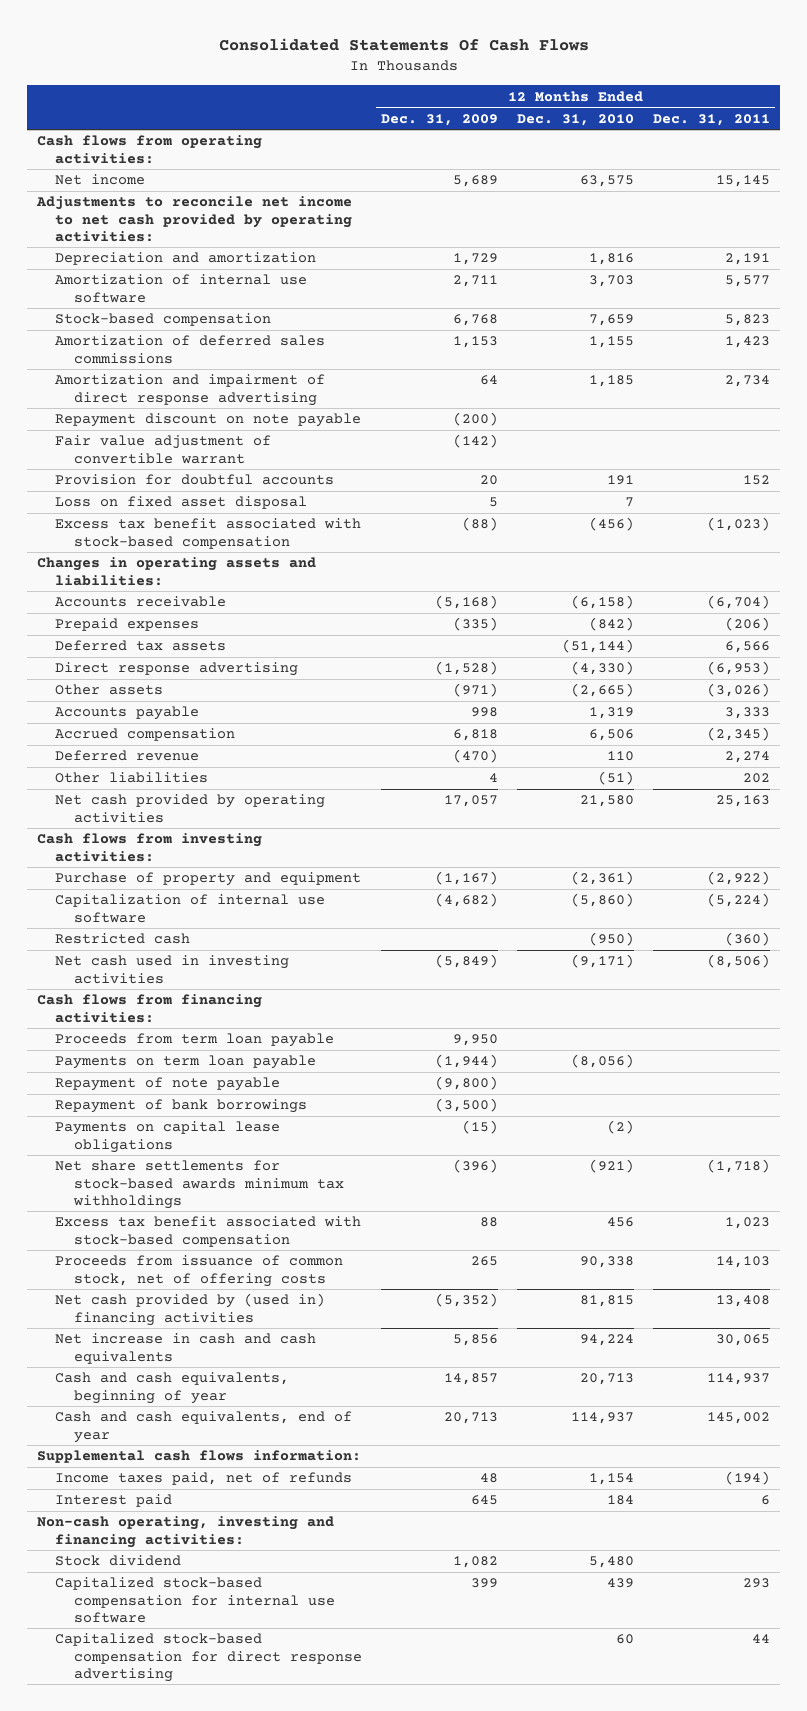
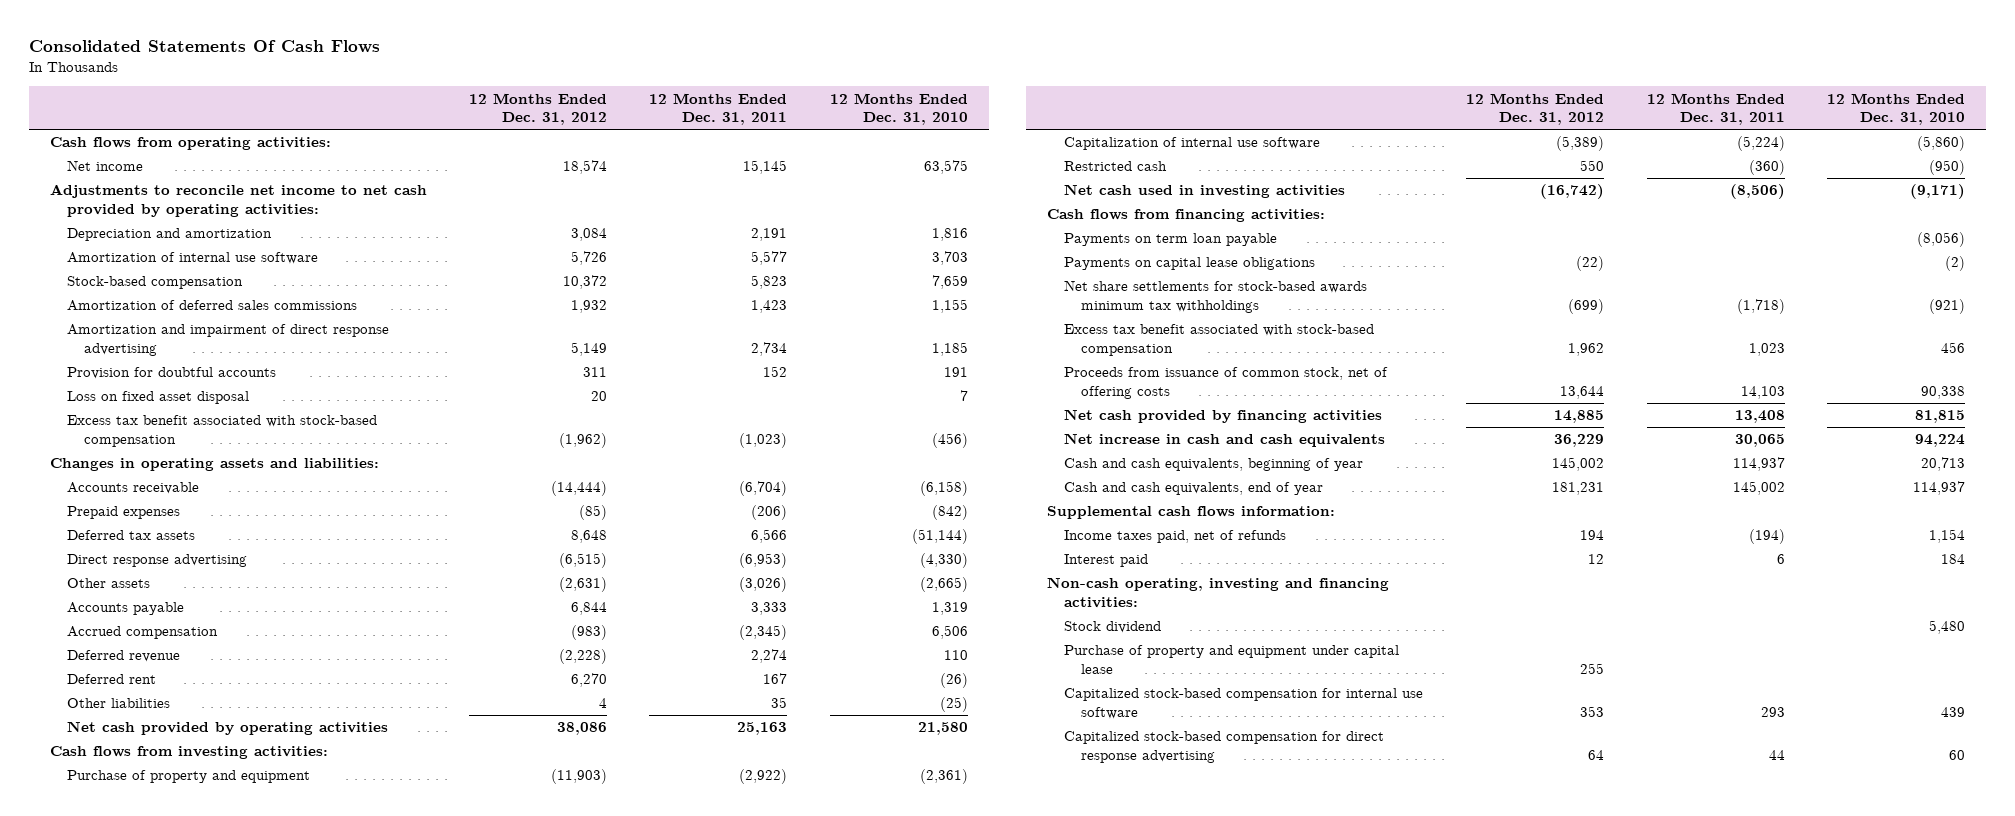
- | 12 Months Ended Dec. 31, 2009 | 12 Months Ended Dec. 31, 2010 | 12 Months Ended Dec. 31, 2011
+ | 12 Months Ended Dec. 31, 2012 | 12 Months Ended Dec. 31, 2011 | 12 Months Ended Dec. 31, 2010
- Repayment discount on note payable | (200) | |
- Fair value adjustment of convertible warrant | (142) | |
- Other liabilities | 4 | (51) | 202
+ Deferred rent | 6,270 | 167 | (26)
+ Other liabilities | 4 | 35 | (25)
- Proceeds from term loan payable | 9,950 | |
- Repayment of note payable | (9,800) | |
- Repayment of bank borrowings | (3,500) | |
- Net cash provided by (used in) financing activities | (5,352) | 81,815 | 13,408
+ Net cash provided by financing activities | 14,885 | 13,408 | 81,815
+ Purchase of property and equipment under capital lease | 255 | |

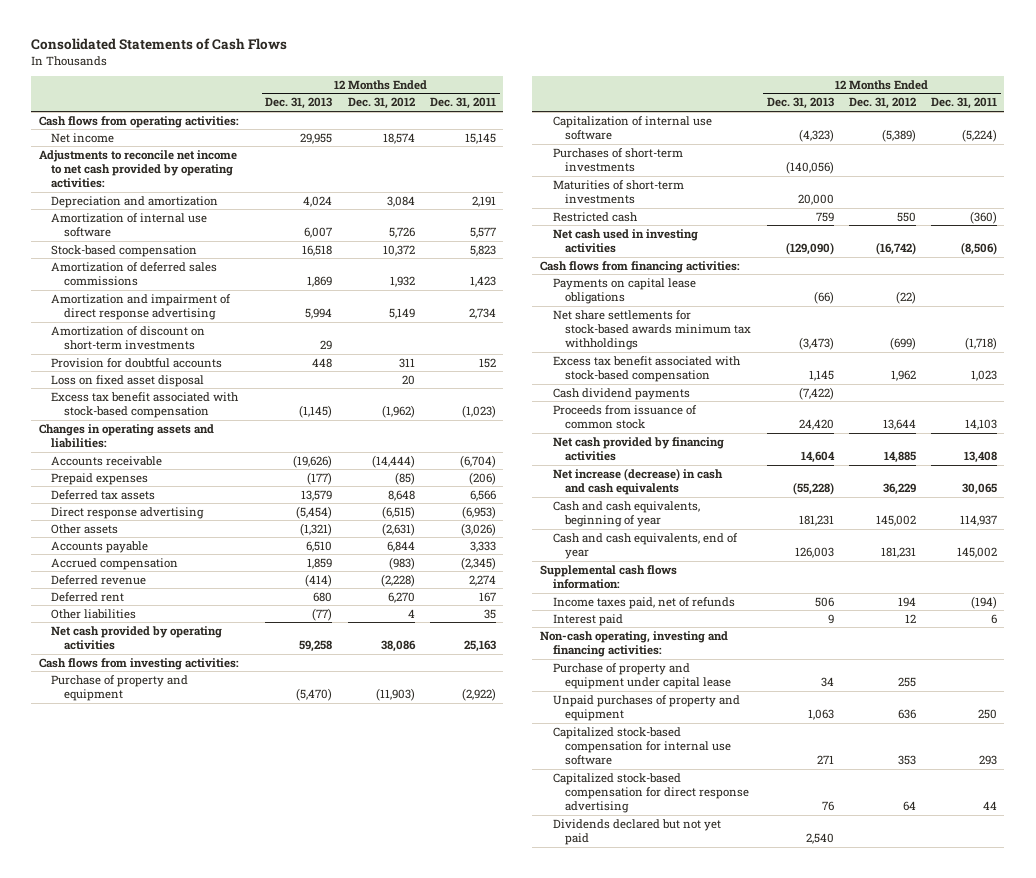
- Consolidated Statements Of Cash Flows
+ Consolidated Statements of Cash Flows
- | 12 Months Ended Dec. 31, 2012 | 12 Months Ended Dec. 31, 2011 | 12 Months Ended Dec. 31, 2010
+ | 12 Months Ended Dec. 31, 2013 | 12 Months Ended Dec. 31, 2012 | 12 Months Ended Dec. 31, 2011
+ Amortization of discount on short-term investments | 29 | |
+ Purchases of short-term investments | (140,056) | |
+ Maturities of short-term investments | 20,000 | |
- Payments on term loan payable | | | (8,056)
- Proceeds from issuance of common stock, net of offering costs | 13,644 | 14,103 | 90,338
+ Cash dividend payments | (7,422) | |
+ Proceeds from issuance of common stock | 24,420 | 13,644 | 14,103
- Net increase in cash and cash equivalents | 36,229 | 30,065 | 94,224
+ Net increase (decrease) in cash and cash equivalents | (55,228) | 36,229 | 30,065
- Stock dividend | | | 5,480
+ Unpaid purchases of property and equipment | 1,063 | 636 | 250
+ Dividends declared but not yet paid | 2,540 | |

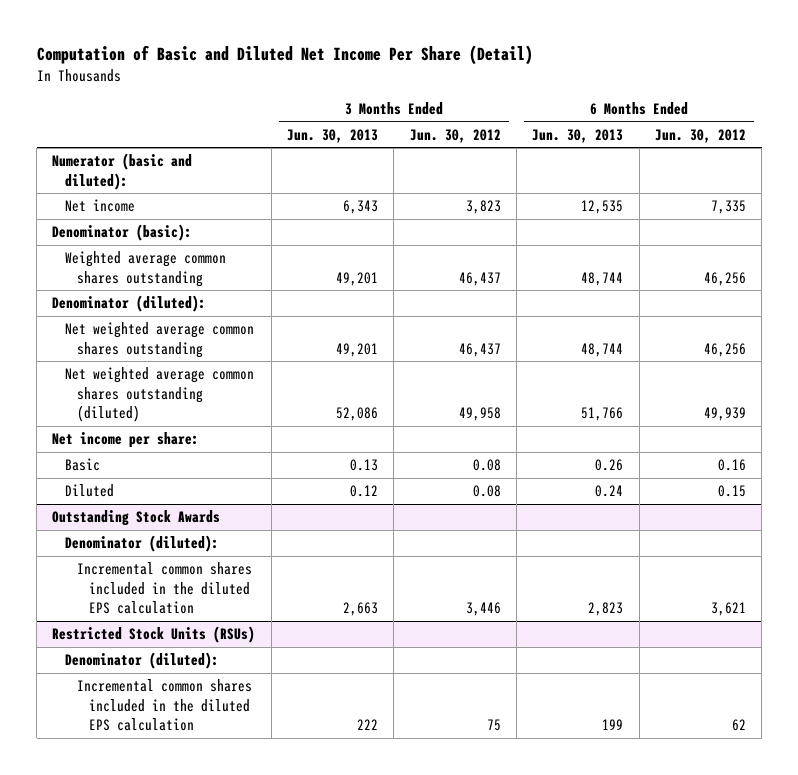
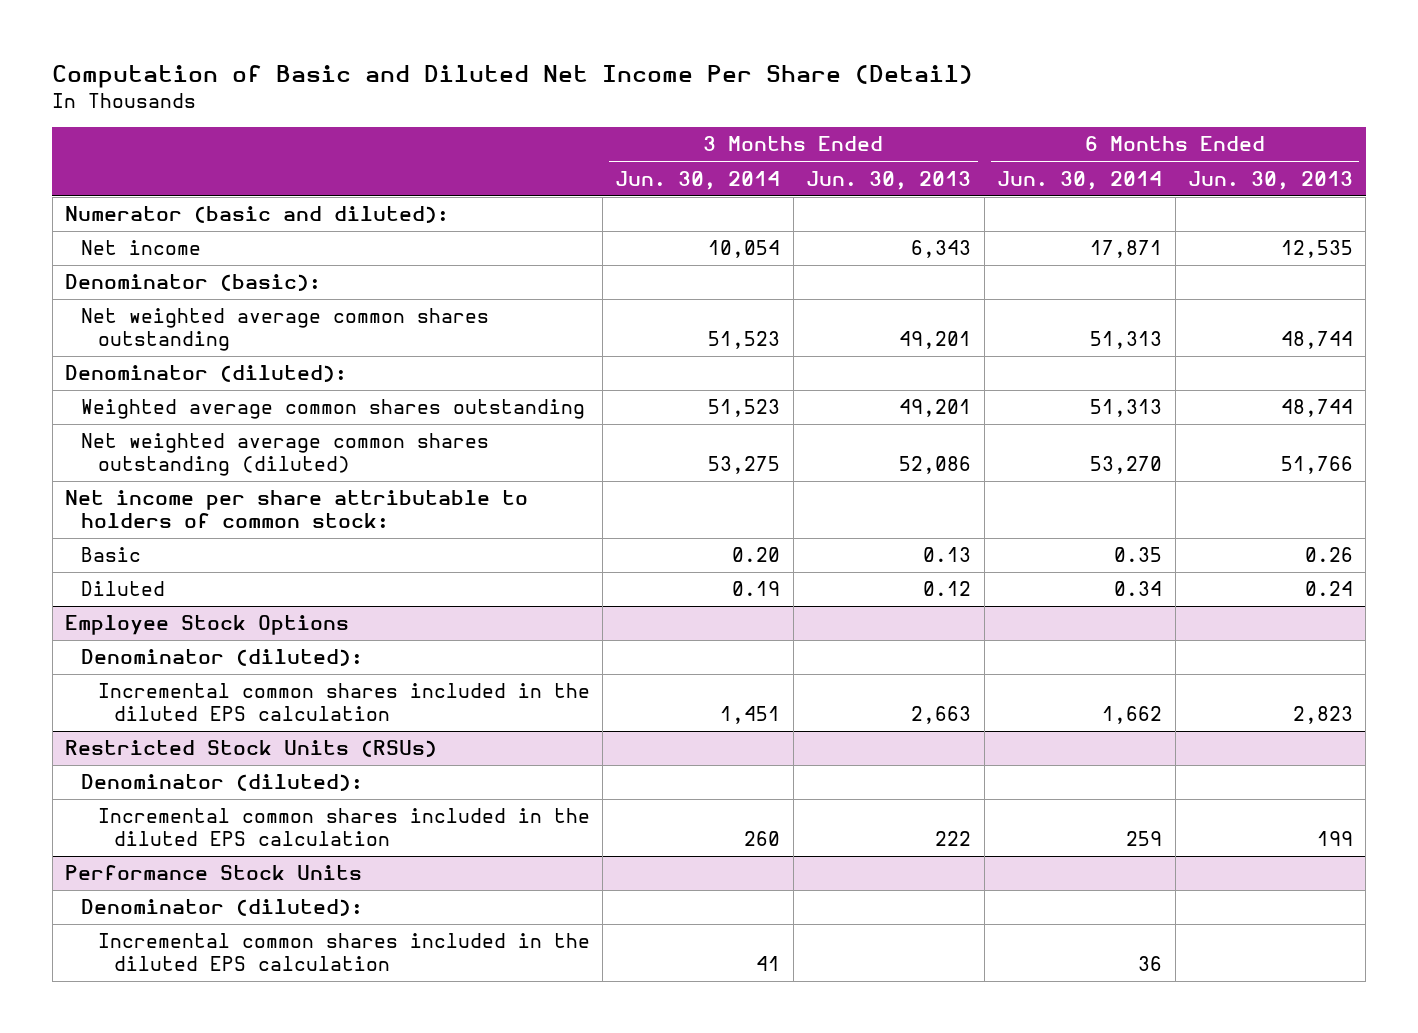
- | 3 Months Ended Jun. 30, 2013 | 3 Months Ended Jun. 30, 2012 | 6 Months Ended Jun. 30, 2013 | 6 Months Ended Jun. 30, 2012
+ | 3 Months Ended Jun. 30, 2014 | 3 Months Ended Jun. 30, 2013 | 6 Months Ended Jun. 30, 2014 | 6 Months Ended Jun. 30, 2013
moved down: Denominator (diluted):
moved down: Weighted average common shares outstanding | 51,523 | 49,201 | 51,313 | 48,744
- Net income per share:
+ Net income per share attributable to holders of common stock:
- Outstanding Stock Awards
+ Employee Stock Options
+ Performance Stock Units
+ Denominator (diluted):
+ Incremental common shares included in the diluted EPS calculation | 41 | | 36 |

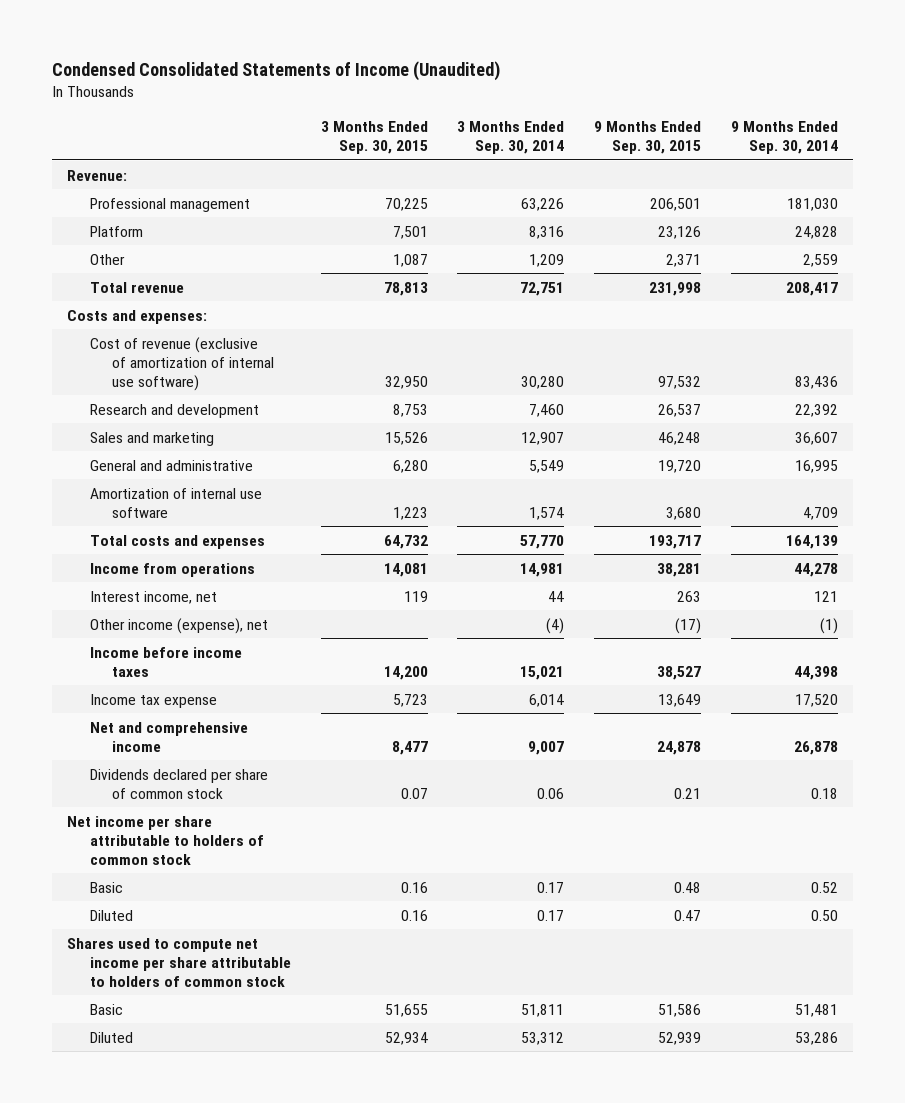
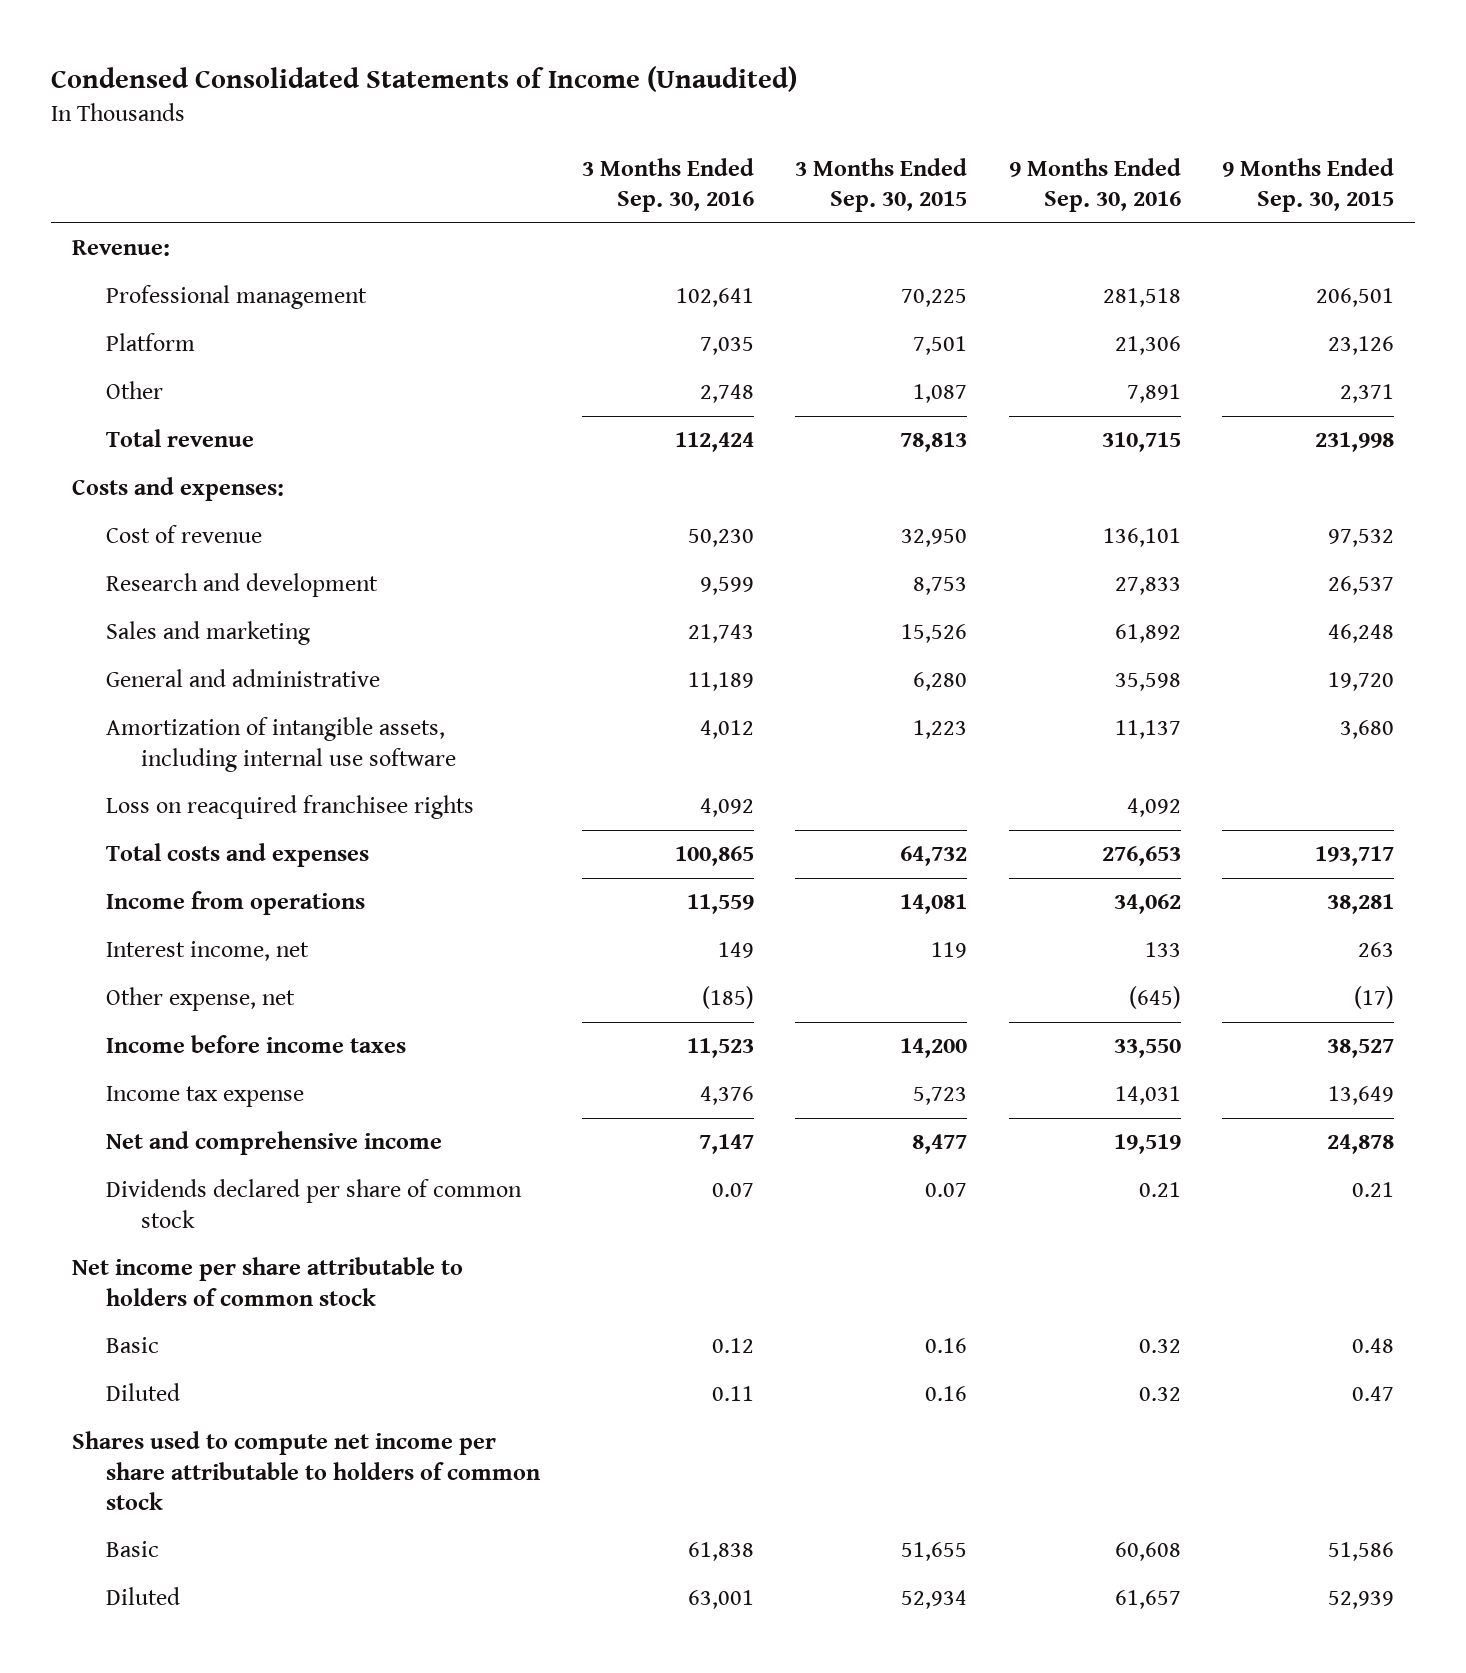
- | 3 Months Ended Sep. 30, 2015 | 3 Months Ended Sep. 30, 2014 | 9 Months Ended Sep. 30, 2015 | 9 Months Ended Sep. 30, 2014
+ | 3 Months Ended Sep. 30, 2016 | 3 Months Ended Sep. 30, 2015 | 9 Months Ended Sep. 30, 2016 | 9 Months Ended Sep. 30, 2015
- Cost of revenue (exclusive of amortization of internal use software) | 32,950 | 30,280 | 97,532 | 83,436
+ Cost of revenue | 50,230 | 32,950 | 136,101 | 97,532
- Amortization of internal use software | 1,223 | 1,574 | 3,680 | 4,709
+ Amortization of intangible assets, including internal use software | 4,012 | 1,223 | 11,137 | 3,680
+ Loss on reacquired franchisee rights | 4,092 | | 4,092 |
- Other income (expense), net | | (4) | (17) | (1)
+ Other expense, net | (185) | | (645) | (17)

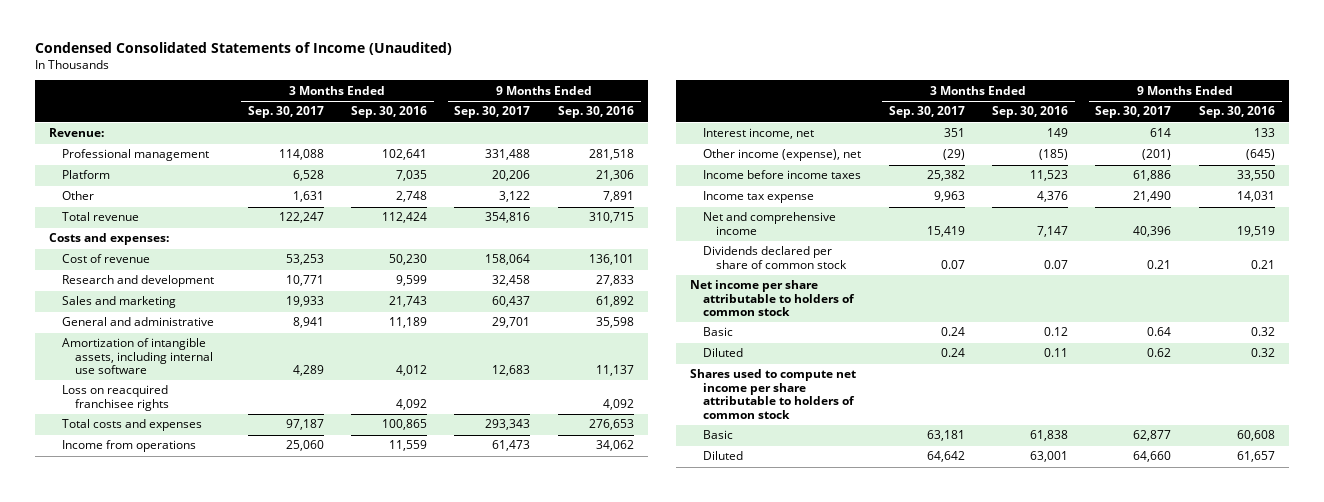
- | 3 Months Ended Sep. 30, 2016 | 3 Months Ended Sep. 30, 2015 | 9 Months Ended Sep. 30, 2016 | 9 Months Ended Sep. 30, 2015
+ | 3 Months Ended Sep. 30, 2017 | 3 Months Ended Sep. 30, 2016 | 9 Months Ended Sep. 30, 2017 | 9 Months Ended Sep. 30, 2016
- Other expense, net | (185) | | (645) | (17)
+ Other income (expense), net | (29) | (185) | (201) | (645)

